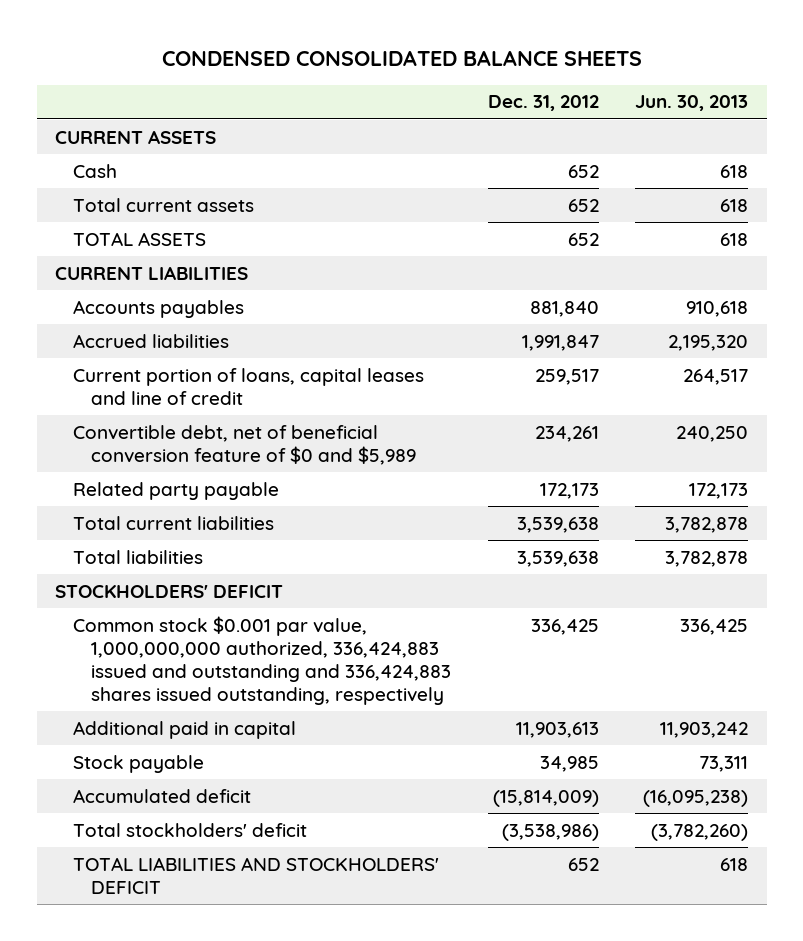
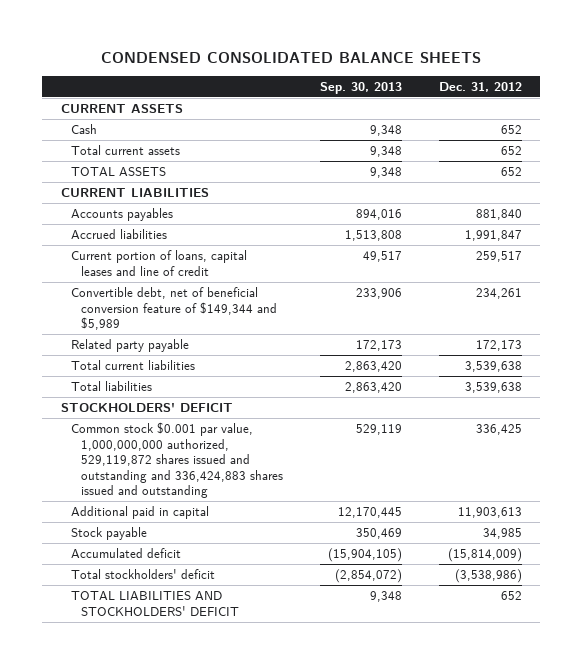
- | Dec. 31, 2012 | Jun. 30, 2013
+ | Sep. 30, 2013 | Dec. 31, 2012
- Convertible debt, net of beneficial conversion feature of $0 and $5,989 | 234,261 | 240,250
+ Convertible debt, net of beneficial conversion feature of $149,344 and $5,989 | 233,906 | 234,261
- Common stock $0.001 par value, 1,000,000,000 authorized, 336,424,883 issued and outstanding and 336,424,883 shares issued outstanding, respectively | 336,425 | 336,425
+ Common stock $0.001 par value, 1,000,000,000 authorized, 529,119,872 shares issued and outstanding and 336,424,883 shares issued and outstanding | 529,119 | 336,425

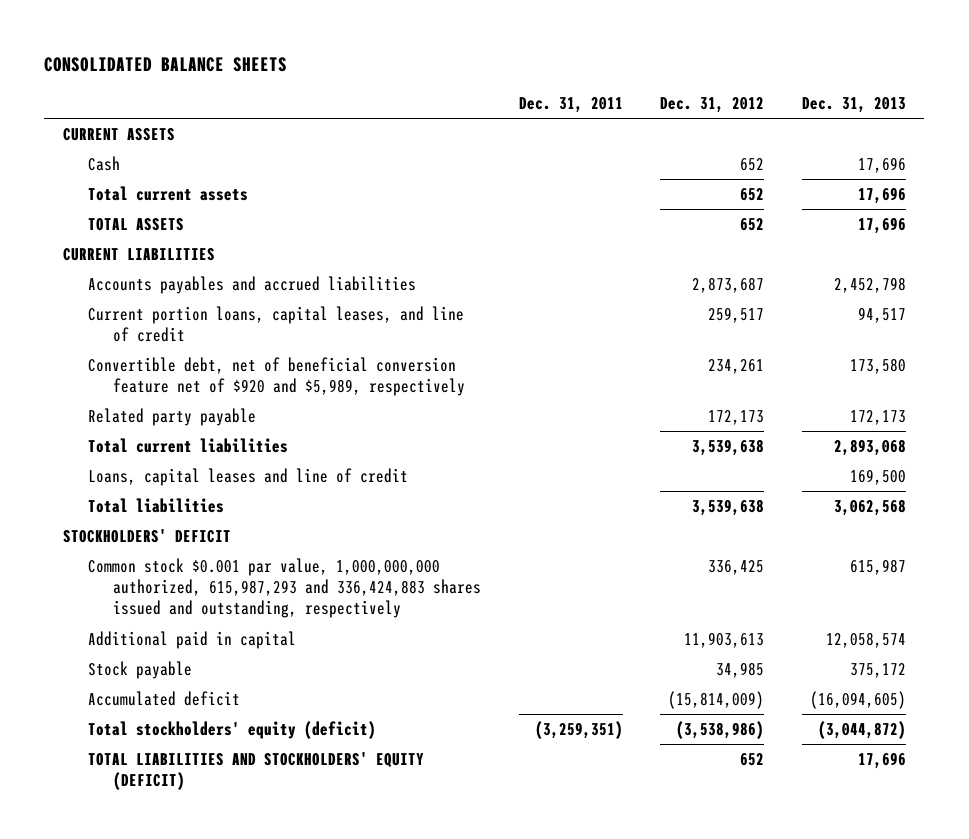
- CONDENSED CONSOLIDATED BALANCE SHEETS
+ CONSOLIDATED BALANCE SHEETS
- | Sep. 30, 2013 | Dec. 31, 2012
+ | Dec. 31, 2011 | Dec. 31, 2012 | Dec. 31, 2013
- Accounts payables | 894,016 | 881,840
- Accrued liabilities | 1,513,808 | 1,991,847
- Current portion of loans, capital leases and line of credit | 49,517 | 259,517
- Convertible debt, net of beneficial conversion feature of $149,344 and $5,989 | 233,906 | 234,261
+ Accounts payables and accrued liabilities | | 2,873,687 | 2,452,798
+ Current portion loans, capital leases, and line of credit | | 259,517 | 94,517
+ Convertible debt, net of beneficial conversion feature net of $920 and $5,989, respectively | | 234,261 | 173,580
+ Loans, capital leases and line of credit | | | 169,500
- Common stock $0.001 par value, 1,000,000,000 authorized, 529,119,872 shares issued and outstanding and 336,424,883 shares issued and outstanding | 529,119 | 336,425
+ Common stock $0.001 par value, 1,000,000,000 authorized, 615,987,293 and 336,424,883 shares issued and outstanding, respectively | | 336,425 | 615,987
- Total stockholders' deficit | (2,854,072) | (3,538,986)
- TOTAL LIABILITIES AND STOCKHOLDERS' DEFICIT | 9,348 | 652
+ Total stockholders' equity (deficit) | (3,259,351) | (3,538,986) | (3,044,872)
+ TOTAL LIABILITIES AND STOCKHOLDERS' EQUITY (DEFICIT) | | 652 | 17,696

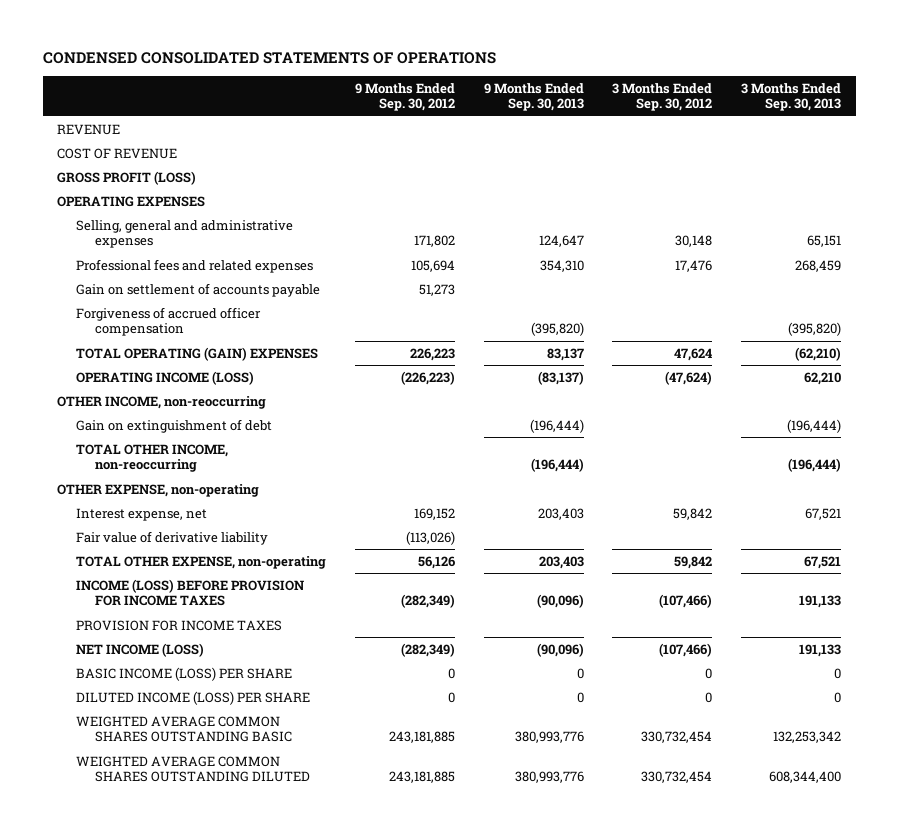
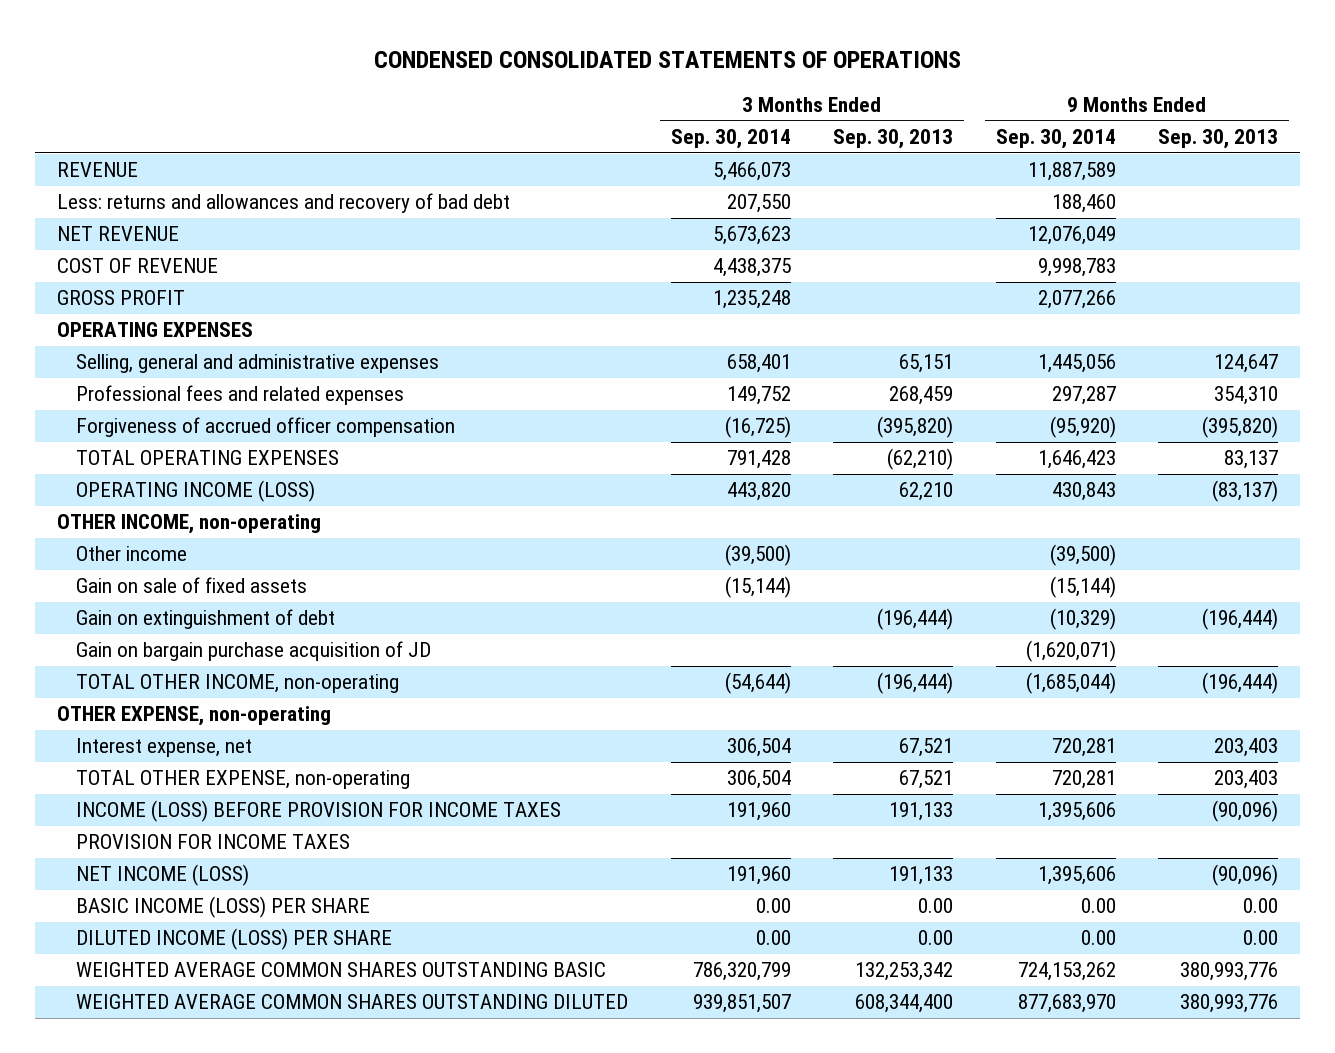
- | 9 Months Ended Sep. 30, 2012 | 9 Months Ended Sep. 30, 2013 | 3 Months Ended Sep. 30, 2012 | 3 Months Ended Sep. 30, 2013
+ | 3 Months Ended Sep. 30, 2014 | 3 Months Ended Sep. 30, 2013 | 9 Months Ended Sep. 30, 2014 | 9 Months Ended Sep. 30, 2013
+ Less: returns and allowances and recovery of bad debt | 207,550 | | 188,460 |
+ NET REVENUE | 5,673,623 | | 12,076,049 |
- GROSS PROFIT (LOSS)
+ GROSS PROFIT | 1,235,248 | | 2,077,266 |
- Gain on settlement of accounts payable | 51,273 | | |
- TOTAL OPERATING (GAIN) EXPENSES | 226,223 | 83,137 | 47,624 | (62,210)
+ TOTAL OPERATING EXPENSES | 791,428 | (62,210) | 1,646,423 | 83,137
- OTHER INCOME, non-reoccurring
+ OTHER INCOME, non-operating
+ Other income | (39,500) | | (39,500) |
+ Gain on sale of fixed assets | (15,144) | | (15,144) |
- TOTAL OTHER INCOME, non-reoccurring | | (196,444) | | (196,444)
+ Gain on bargain purchase acquisition of JD | | | (1,620,071) |
+ TOTAL OTHER INCOME, non-operating | (54,644) | (196,444) | (1,685,044) | (196,444)
- Fair value of derivative liability | (113,026) | | |
- BASIC INCOME (LOSS) PER SHARE | 0 | 0 | 0 | 0
- DILUTED INCOME (LOSS) PER SHARE | 0 | 0 | 0 | 0
+ BASIC INCOME (LOSS) PER SHARE | 0.00 | 0.00 | 0.00 | 0.00
+ DILUTED INCOME (LOSS) PER SHARE | 0.00 | 0.00 | 0.00 | 0.00

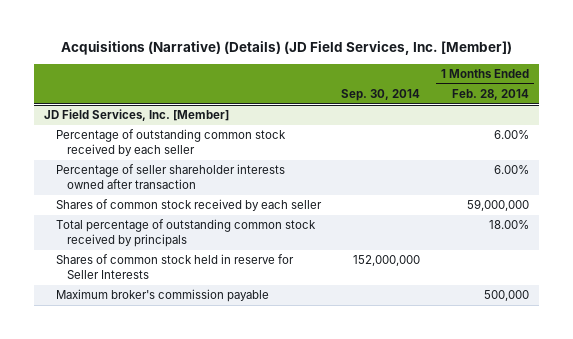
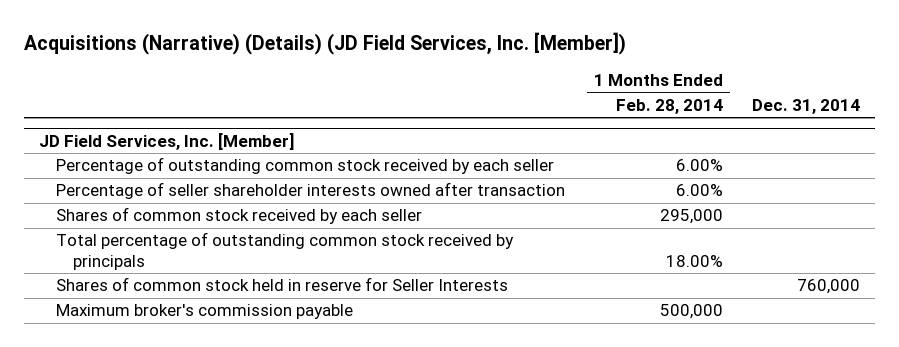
- | Sep. 30, 2014 | 1 Months Ended Feb. 28, 2014
+ | 1 Months Ended Feb. 28, 2014 | Dec. 31, 2014
@ JD Field Services, Inc. [Member]
- Shares of common stock received by each seller | | 59,000,000
+ Shares of common stock received by each seller | 295,000 |

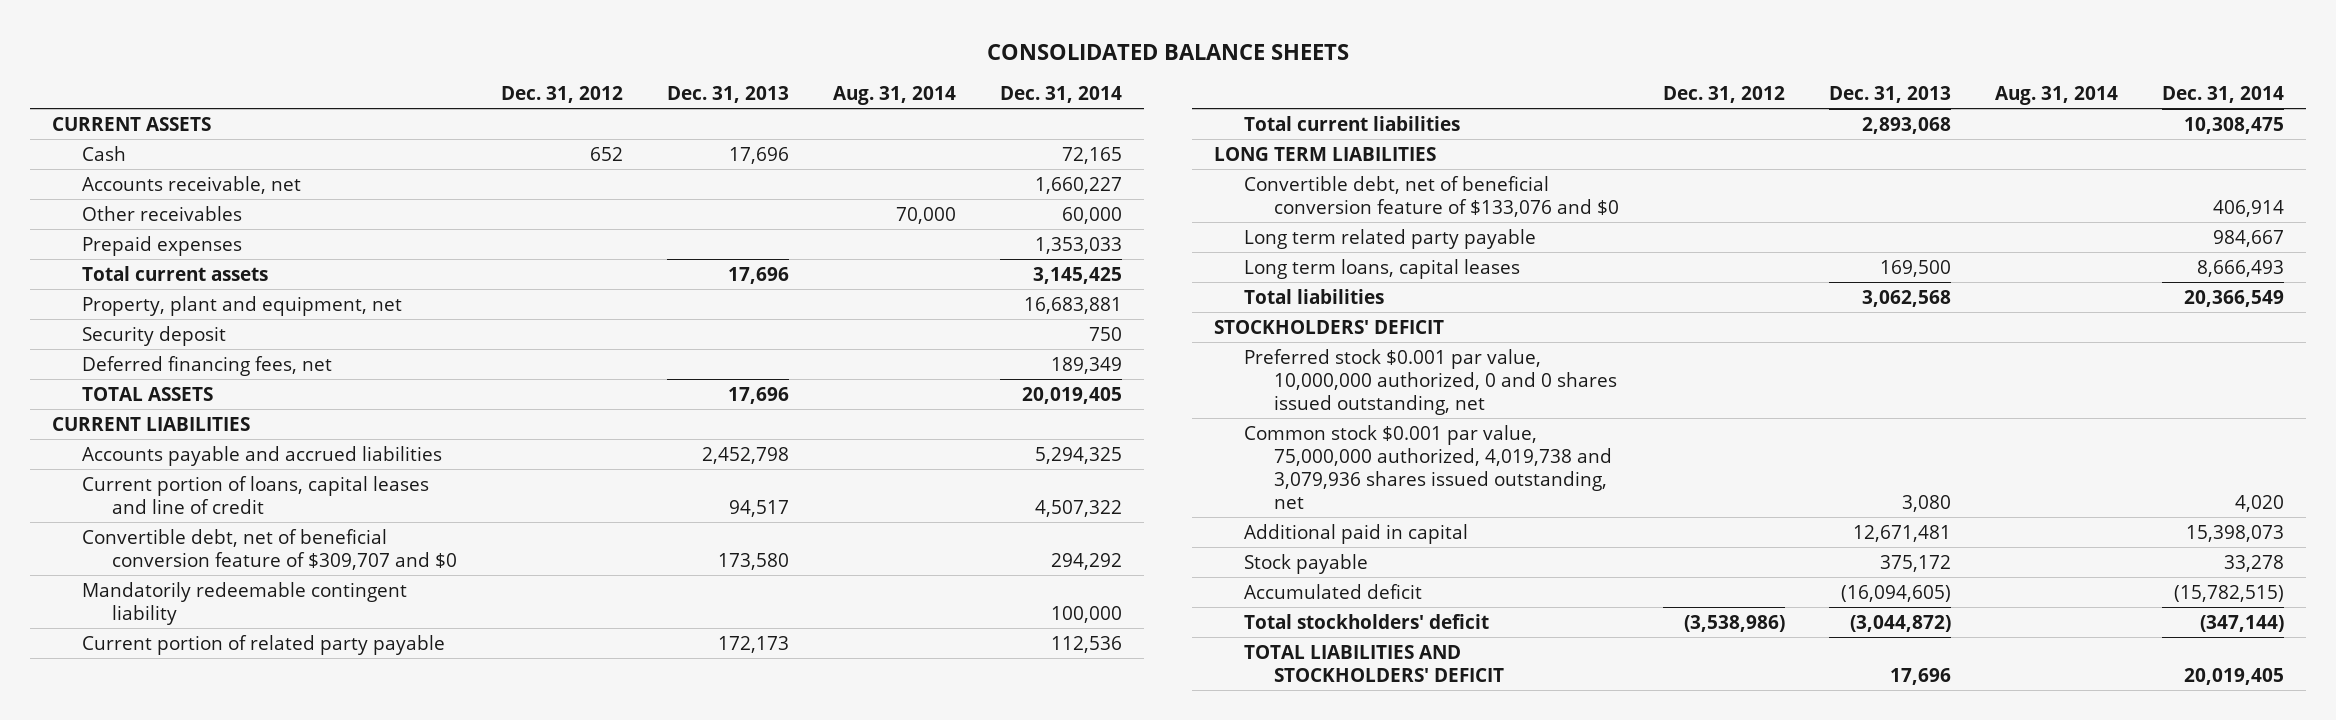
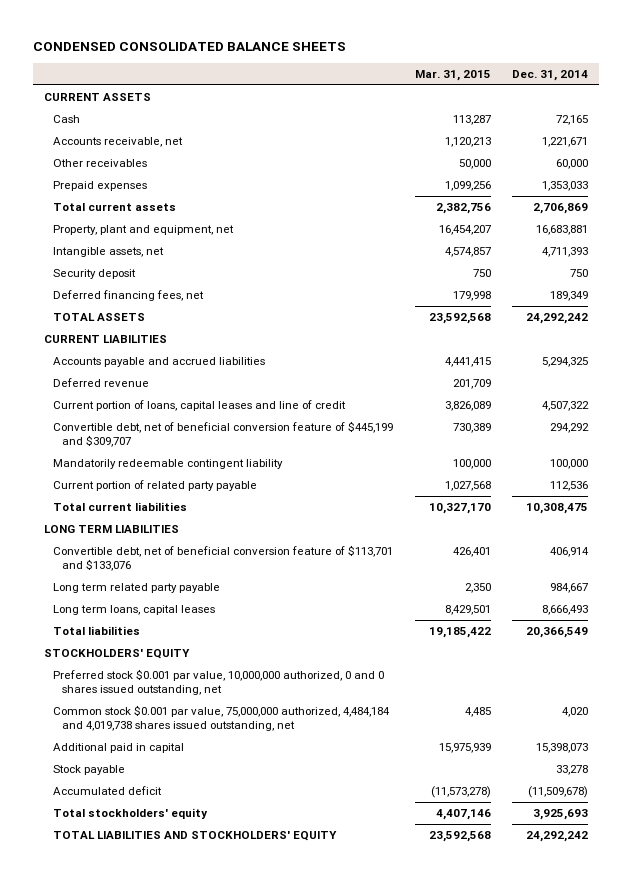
- CONSOLIDATED BALANCE SHEETS
+ CONDENSED CONSOLIDATED BALANCE SHEETS
- | Dec. 31, 2012 | Dec. 31, 2013 | Aug. 31, 2014 | Dec. 31, 2014
+ | Mar. 31, 2015 | Dec. 31, 2014
- Accounts receivable, net | | | | 1,660,227
+ Accounts receivable, net | 1,120,213 | 1,221,671
- Total current assets | | 17,696 | | 3,145,425
+ Total current assets | 2,382,756 | 2,706,869
+ Intangible assets, net | 4,574,857 | 4,711,393
- TOTAL ASSETS | | 17,696 | | 20,019,405
+ TOTAL ASSETS | 23,592,568 | 24,292,242
+ Deferred revenue | 201,709 |
- Convertible debt, net of beneficial conversion feature of $309,707 and $0 | | 173,580 | | 294,292
+ Convertible debt, net of beneficial conversion feature of $445,199 and $309,707 | 730,389 | 294,292
- Convertible debt, net of beneficial conversion feature of $133,076 and $0 | | | | 406,914
+ Convertible debt, net of beneficial conversion feature of $113,701 and $133,076 | 426,401 | 406,914
- STOCKHOLDERS' DEFICIT
+ STOCKHOLDERS' EQUITY
- Common stock $0.001 par value, 75,000,000 authorized, 4,019,738 and 3,079,936 shares issued outstanding, net | | 3,080 | | 4,020
+ Common stock $0.001 par value, 75,000,000 authorized, 4,484,184 and 4,019,738 shares issued outstanding, net | 4,485 | 4,020
- Accumulated deficit | | (16,094,605) | | (15,782,515)
- Total stockholders' deficit | (3,538,986) | (3,044,872) | | (347,144)
- TOTAL LIABILITIES AND STOCKHOLDERS' DEFICIT | | 17,696 | | 20,019,405
+ Accumulated deficit | (11,573,278) | (11,509,678)
+ Total stockholders' equity | 4,407,146 | 3,925,693
+ TOTAL LIABILITIES AND STOCKHOLDERS' EQUITY | 23,592,568 | 24,292,242

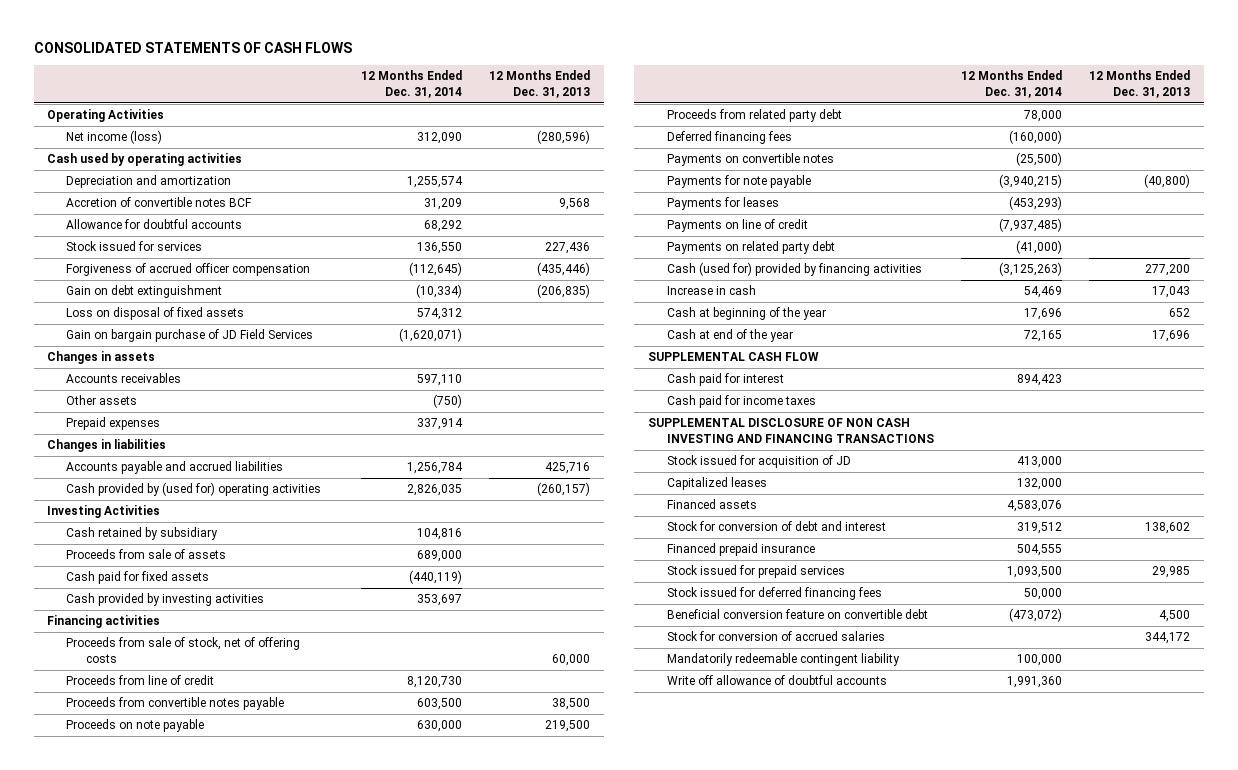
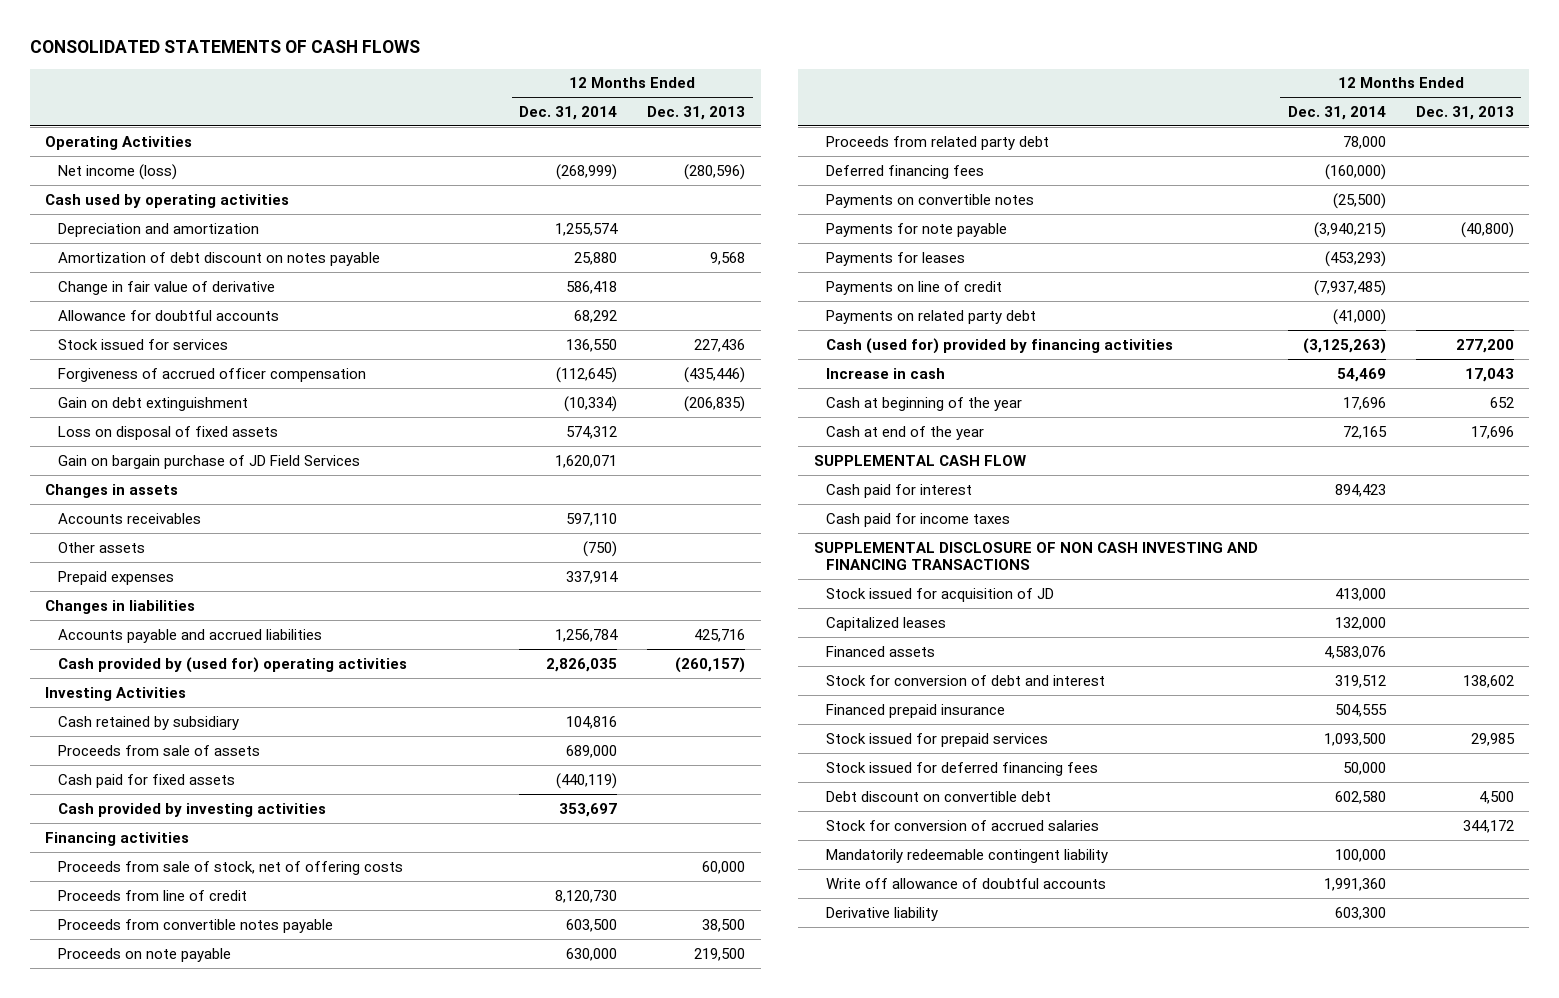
- Net income (loss) | 312,090 | (280,596)
+ Net income (loss) | (268,999) | (280,596)
- Accretion of convertible notes BCF | 31,209 | 9,568
+ Amortization of debt discount on notes payable | 25,880 | 9,568
+ Change in fair value of derivative | 586,418 |
- Gain on bargain purchase of JD Field Services | (1,620,071) |
+ Gain on bargain purchase of JD Field Services | 1,620,071 |
- Beneficial conversion feature on convertible debt | (473,072) | 4,500
+ Debt discount on convertible debt | 602,580 | 4,500
+ Derivative liability | 603,300 |

